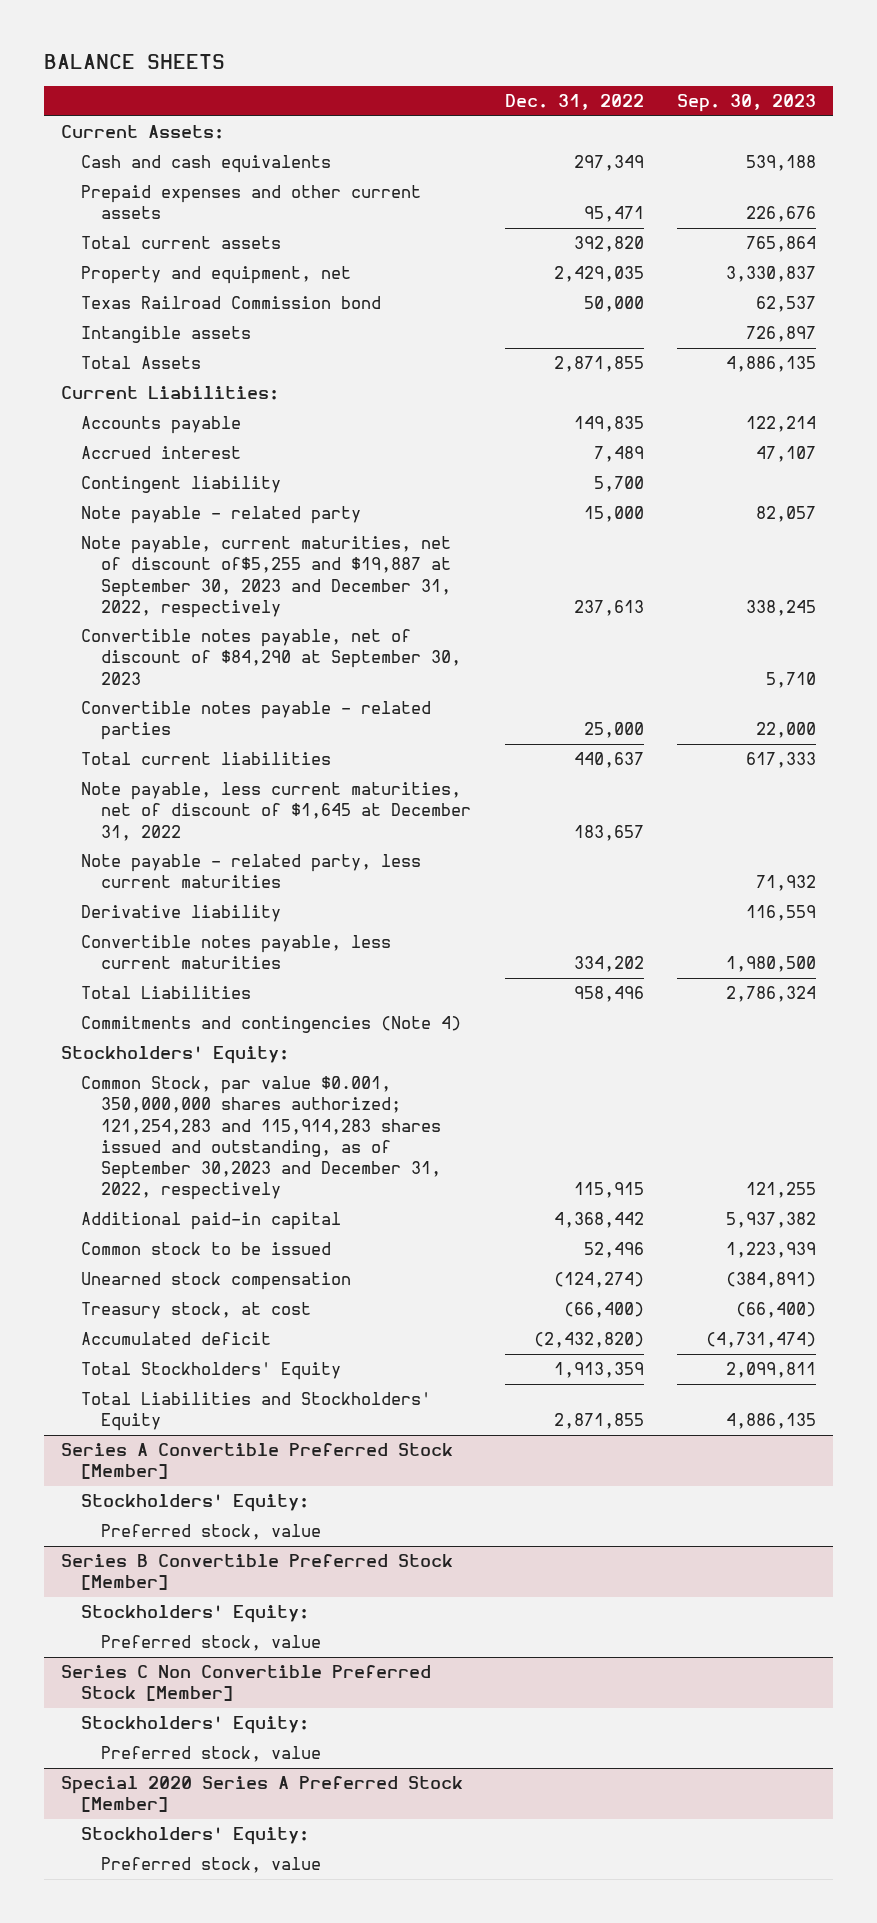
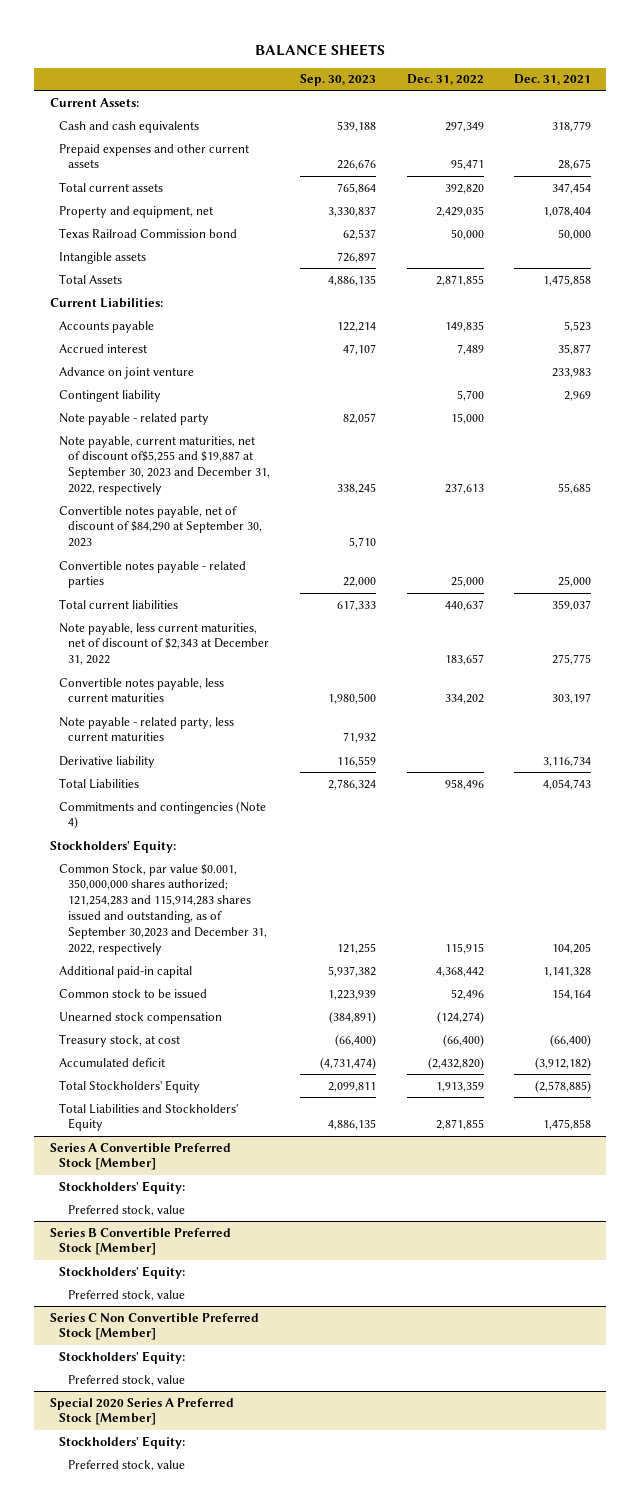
- | Dec. 31, 2022 | Sep. 30, 2023
+ | Sep. 30, 2023 | Dec. 31, 2022 | Dec. 31, 2021
+ Advance on joint venture | | | 233,983
- Note payable, less current maturities, net of discount of $1,645 at December 31, 2022 | 183,657 |
+ Note payable, less current maturities, net of discount of $2,343 at December 31, 2022 | | 183,657 | 275,775
moved up: Convertible notes payable, less current maturities | 1,980,500 | 334,202 | 303,197

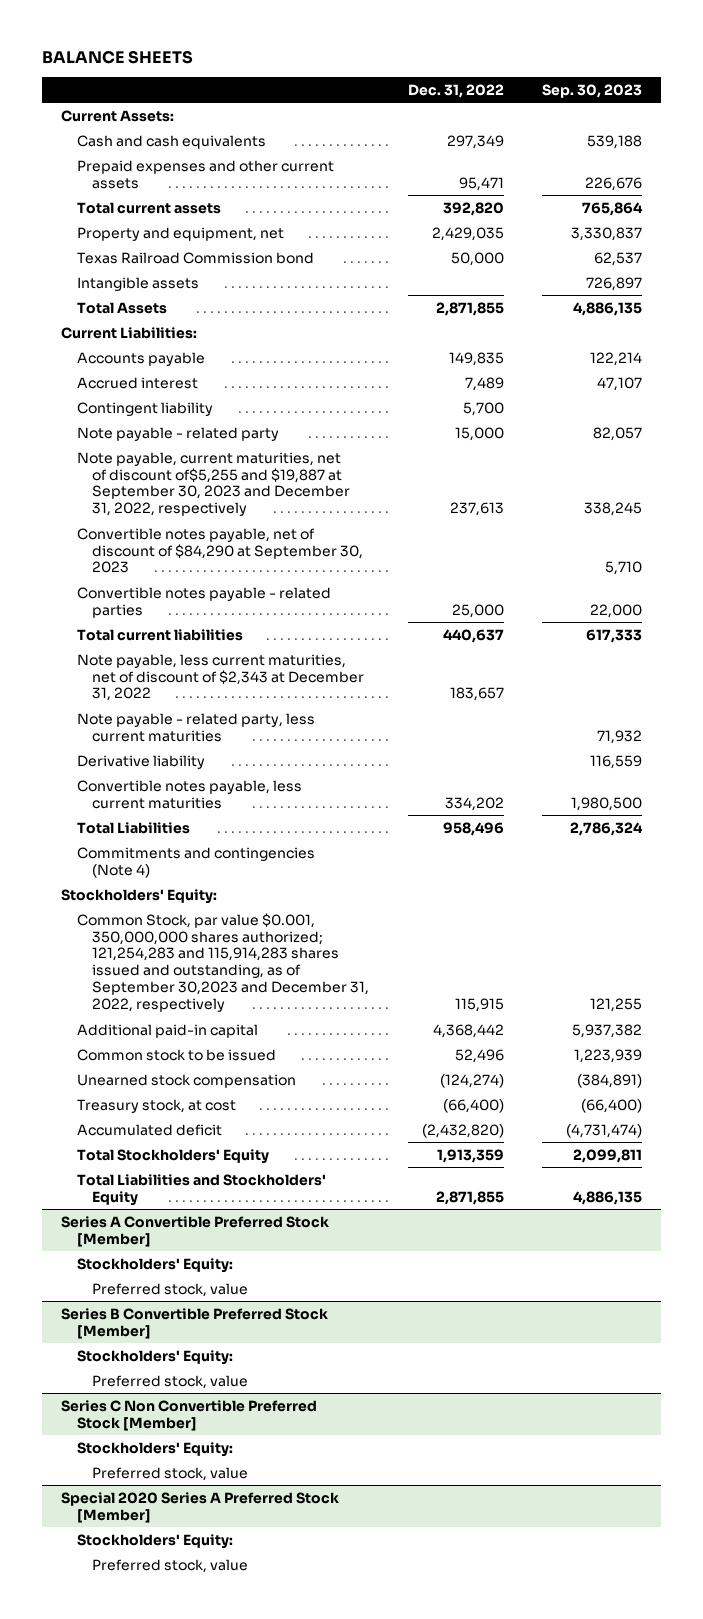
- | Sep. 30, 2023 | Dec. 31, 2022 | Dec. 31, 2021
+ | Dec. 31, 2022 | Sep. 30, 2023
- Advance on joint venture | | | 233,983
moved down: Convertible notes payable, less current maturities | 334,202 | 1,980,500

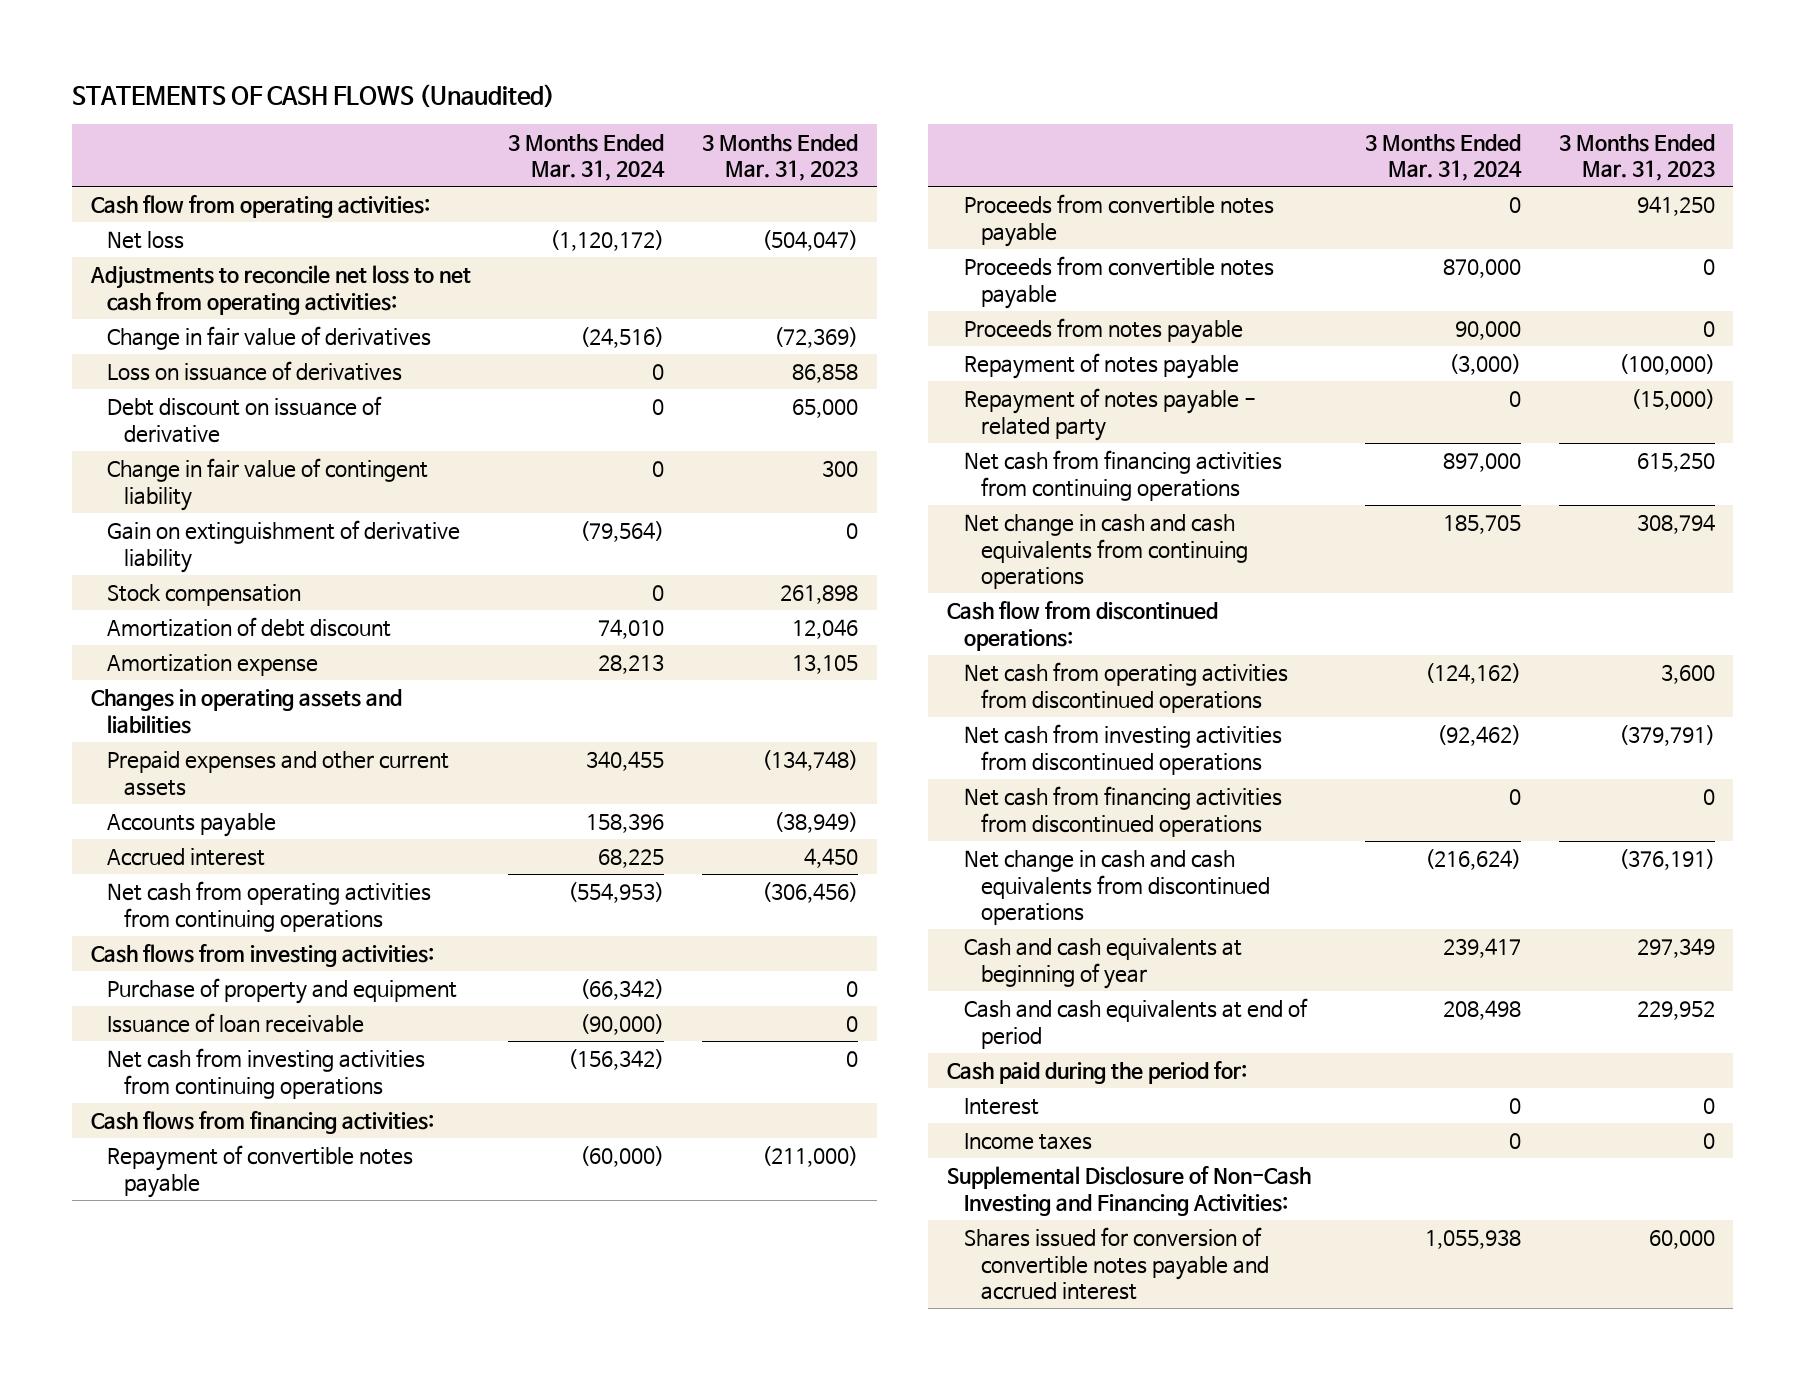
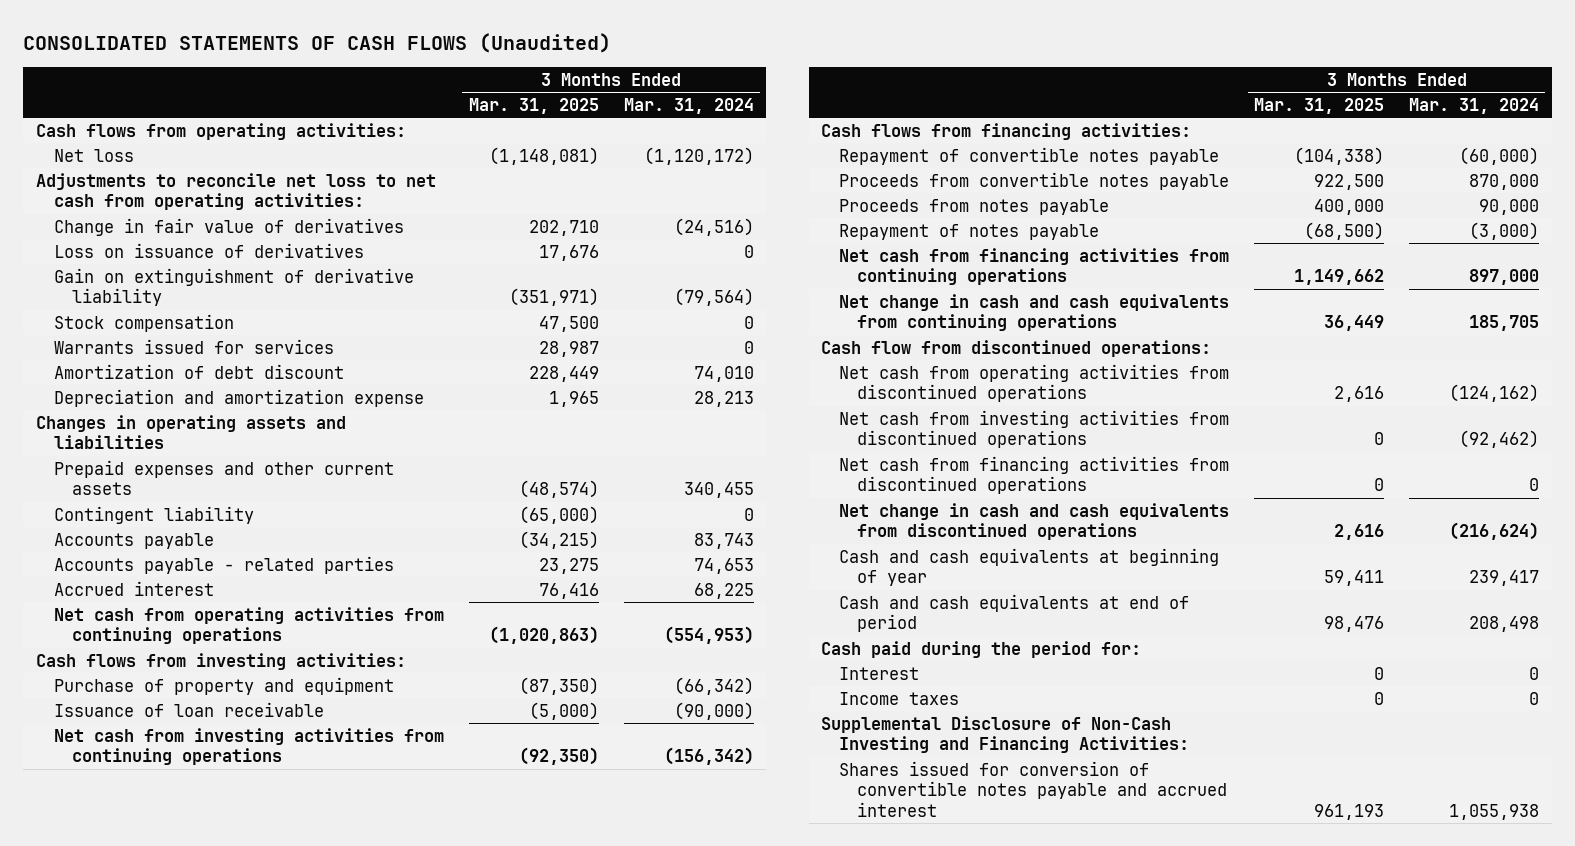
- STATEMENTS OF CASH FLOWS (Unaudited)
+ CONSOLIDATED STATEMENTS OF CASH FLOWS (Unaudited)
- | 3 Months Ended Mar. 31, 2024 | 3 Months Ended Mar. 31, 2023
+ | 3 Months Ended Mar. 31, 2025 | 3 Months Ended Mar. 31, 2024
- Cash flow from operating activities:
+ Cash flows from operating activities:
- Debt discount on issuance of derivative | 0 | 65,000
- Change in fair value of contingent liability | 0 | 300
+ Warrants issued for services | 28,987 | 0
- Amortization expense | 28,213 | 13,105
+ Depreciation and amortization expense | 1,965 | 28,213
- Accounts payable | 158,396 | (38,949)
+ Contingent liability | (65,000) | 0
+ Accounts payable | (34,215) | 83,743
+ Accounts payable - related parties | 23,275 | 74,653
- Proceeds from convertible notes payable | 0 | 941,250
- Repayment of notes payable - related party | 0 | (15,000)

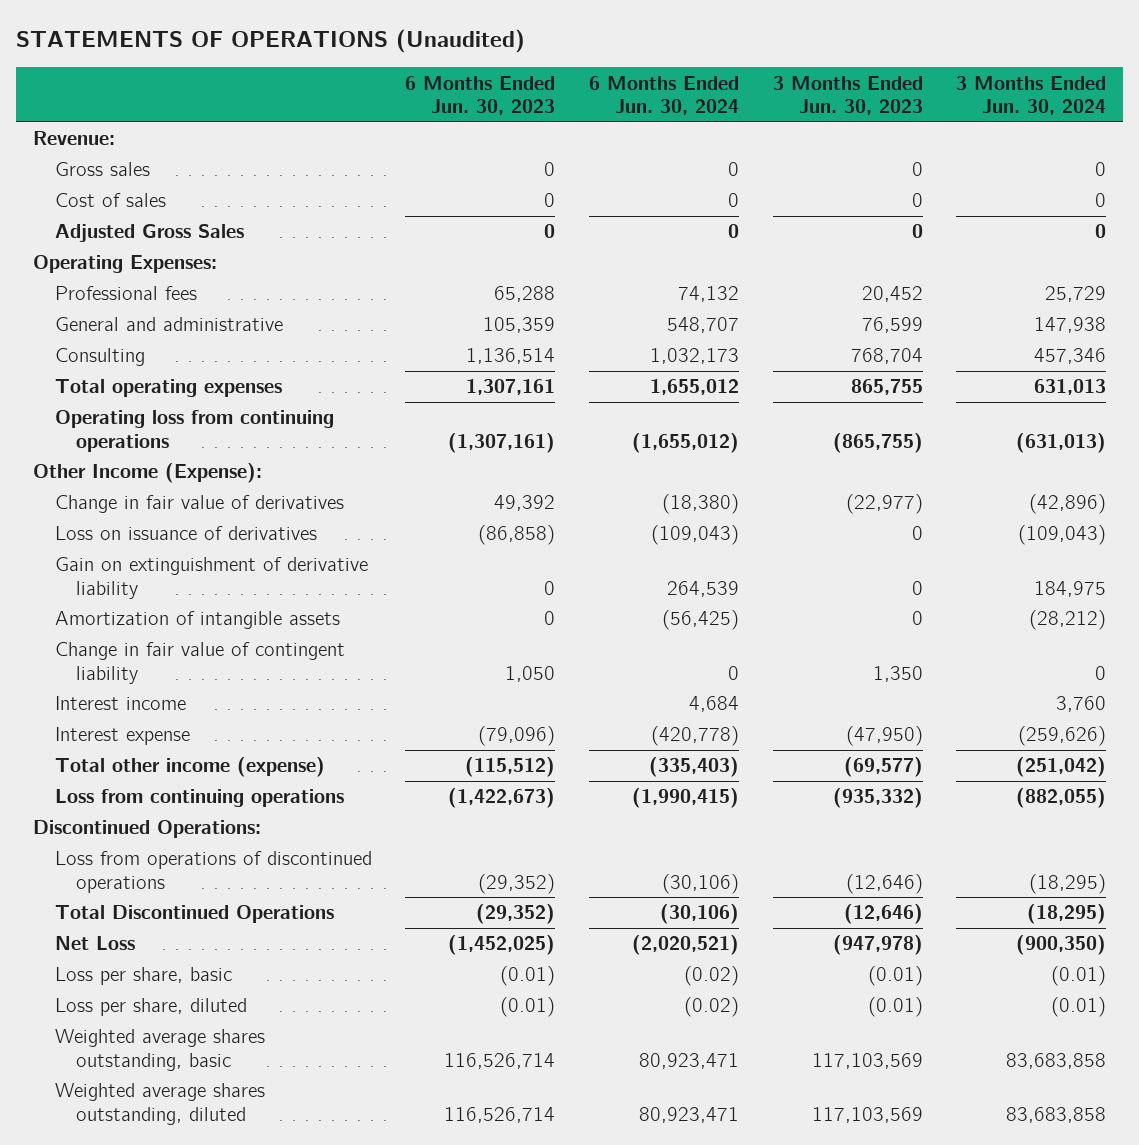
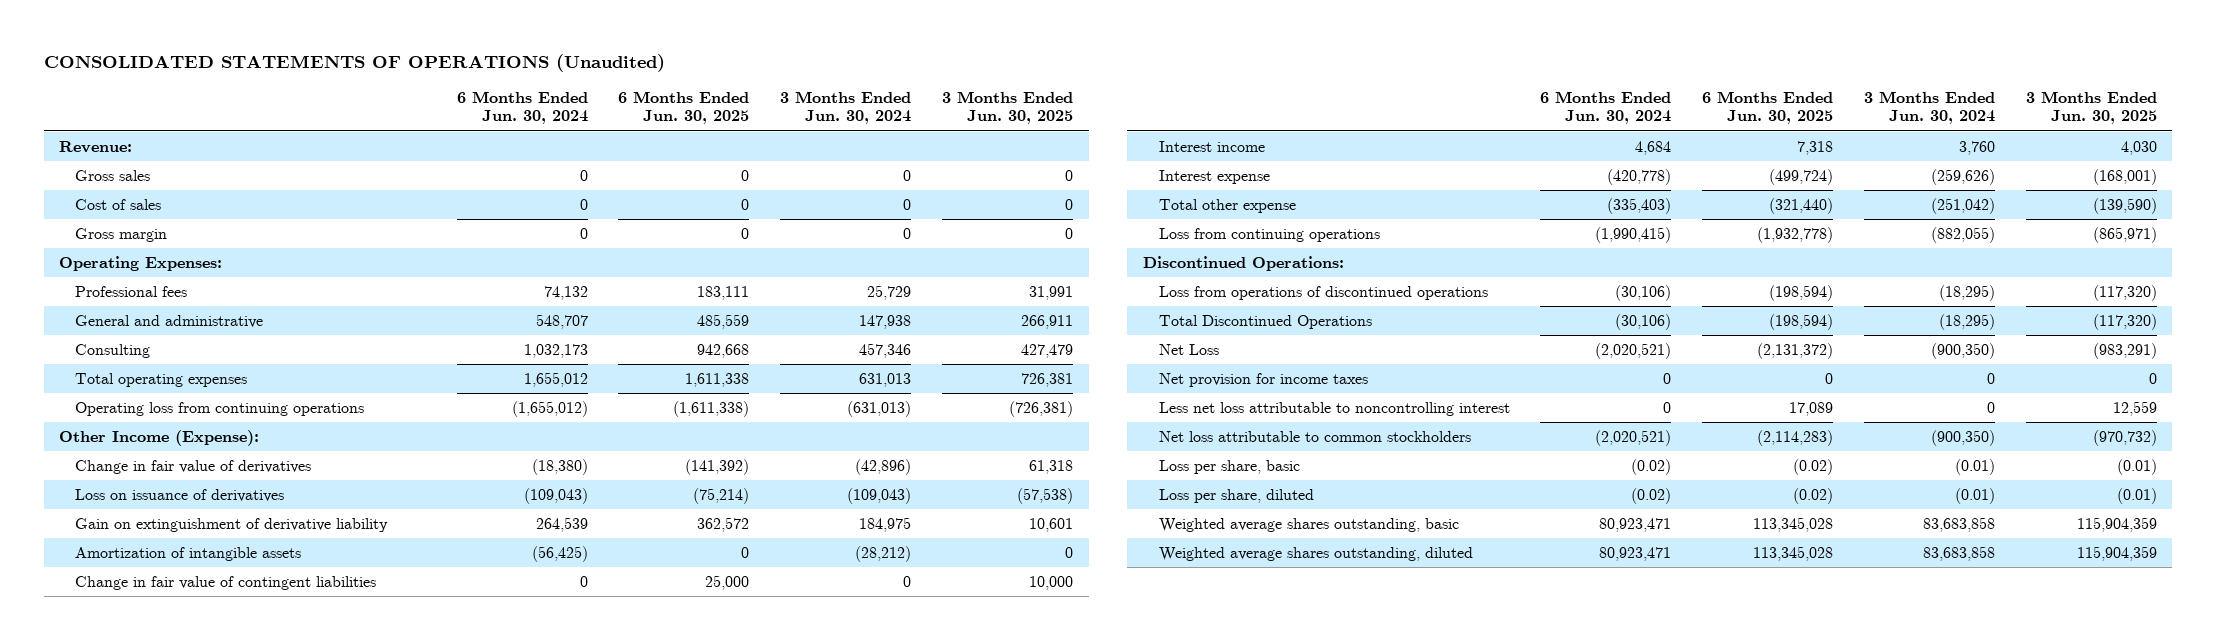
- STATEMENTS OF OPERATIONS (Unaudited)
+ CONSOLIDATED STATEMENTS OF OPERATIONS (Unaudited)
- | 6 Months Ended Jun. 30, 2023 | 6 Months Ended Jun. 30, 2024 | 3 Months Ended Jun. 30, 2023 | 3 Months Ended Jun. 30, 2024
+ | 6 Months Ended Jun. 30, 2024 | 6 Months Ended Jun. 30, 2025 | 3 Months Ended Jun. 30, 2024 | 3 Months Ended Jun. 30, 2025
- Adjusted Gross Sales | 0 | 0 | 0 | 0
+ Gross margin | 0 | 0 | 0 | 0
- Change in fair value of contingent liability | 1,050 | 0 | 1,350 | 0
+ Change in fair value of contingent liabilities | 0 | 25,000 | 0 | 10,000
- Total other income (expense) | (115,512) | (335,403) | (69,577) | (251,042)
+ Total other expense | (335,403) | (321,440) | (251,042) | (139,590)
+ Net provision for income taxes | 0 | 0 | 0 | 0
+ Less net loss attributable to noncontrolling interest | 0 | 17,089 | 0 | 12,559
+ Net loss attributable to common stockholders | (2,020,521) | (2,114,283) | (900,350) | (970,732)

